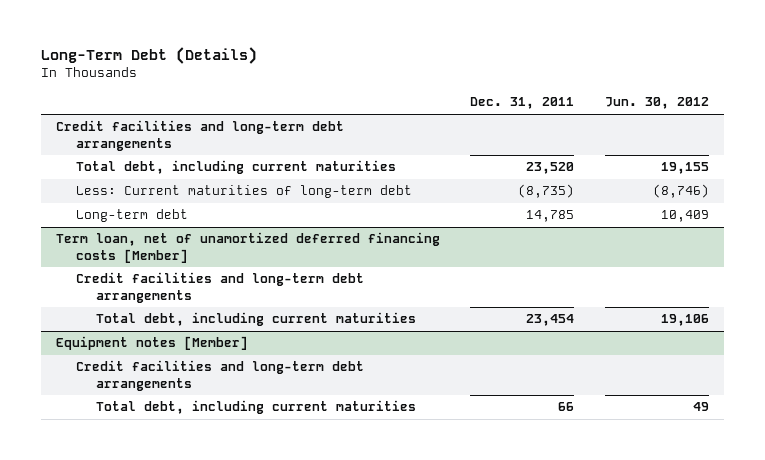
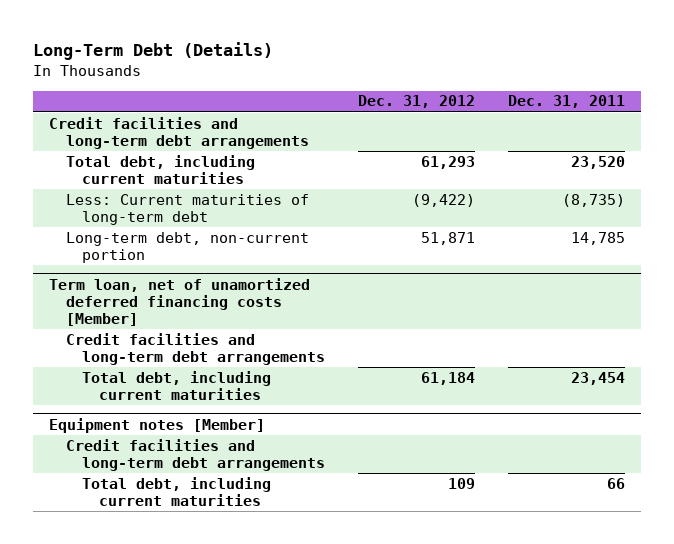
- | Dec. 31, 2011 | Jun. 30, 2012
+ | Dec. 31, 2012 | Dec. 31, 2011
- Long-term debt | 14,785 | 10,409
+ Long-term debt, non-current portion | 51,871 | 14,785

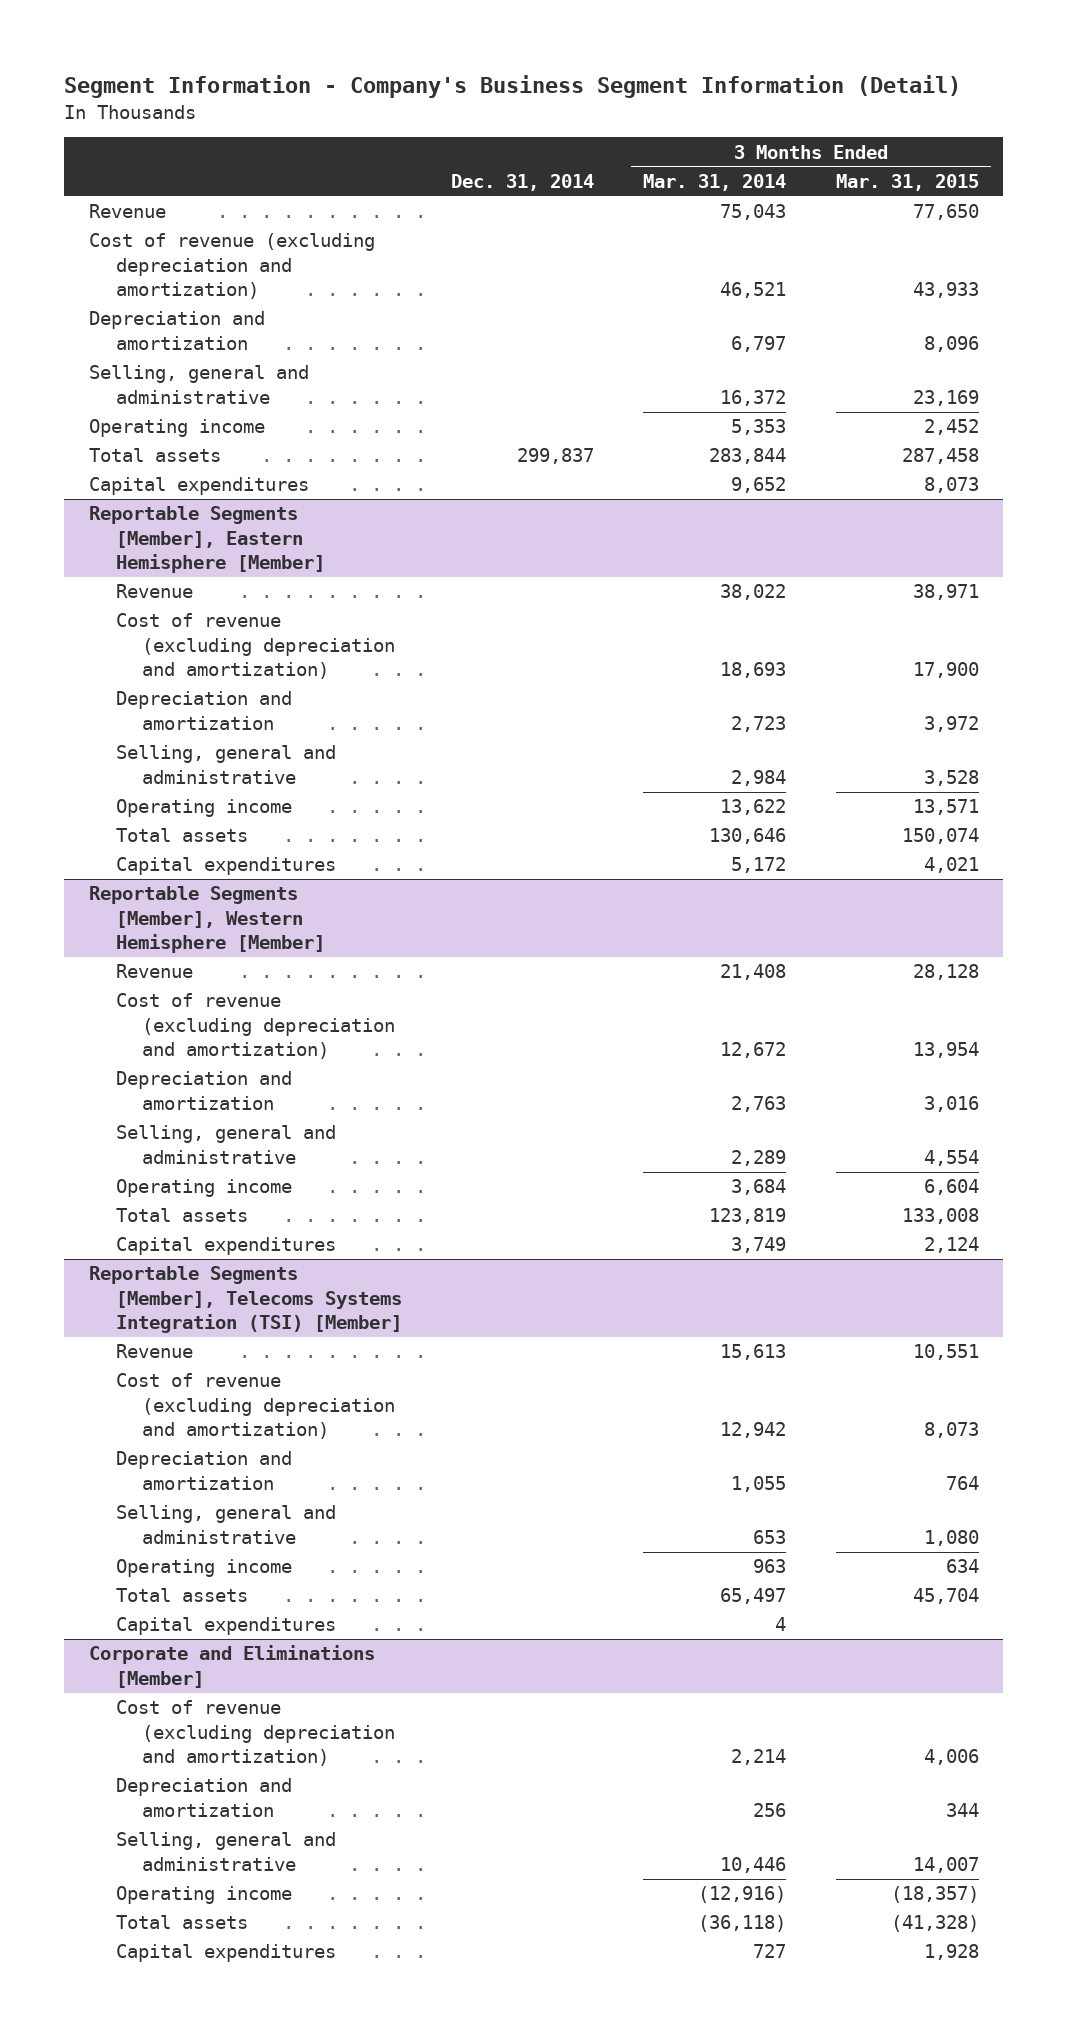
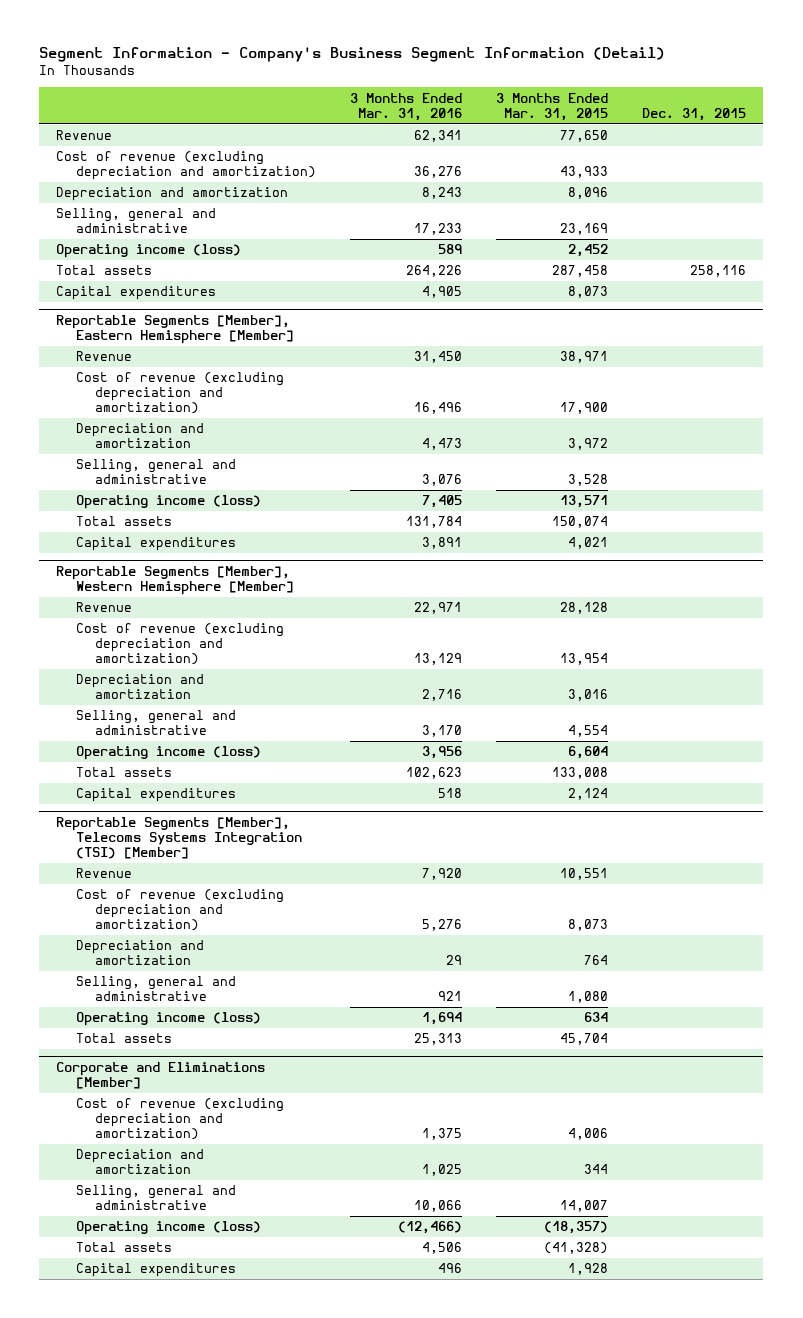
- | Dec. 31, 2014 | 3 Months Ended Mar. 31, 2014 | 3 Months Ended Mar. 31, 2015
+ | 3 Months Ended Mar. 31, 2016 | 3 Months Ended Mar. 31, 2015 | Dec. 31, 2015
- Operating income | | 5,353 | 2,452
+ Operating income (loss) | 589 | 2,452 |
@ Reportable Segments [Member], Eastern Hemisphere [Member]
- Operating income | | 13,622 | 13,571
+ Operating income (loss) | 7,405 | 13,571 |
@ Reportable Segments [Member], Western Hemisphere [Member]
- Operating income | | 3,684 | 6,604
+ Operating income (loss) | 3,956 | 6,604 |
@ Reportable Segments [Member], Telecoms Systems Integration (TSI) [Member]
- Operating income | | 963 | 634
+ Operating income (loss) | 1,694 | 634 |
- Capital expenditures | | 4 |
@ Corporate and Eliminations [Member]
- Operating income | | (12,916) | (18,357)
+ Operating income (loss) | (12,466) | (18,357) |

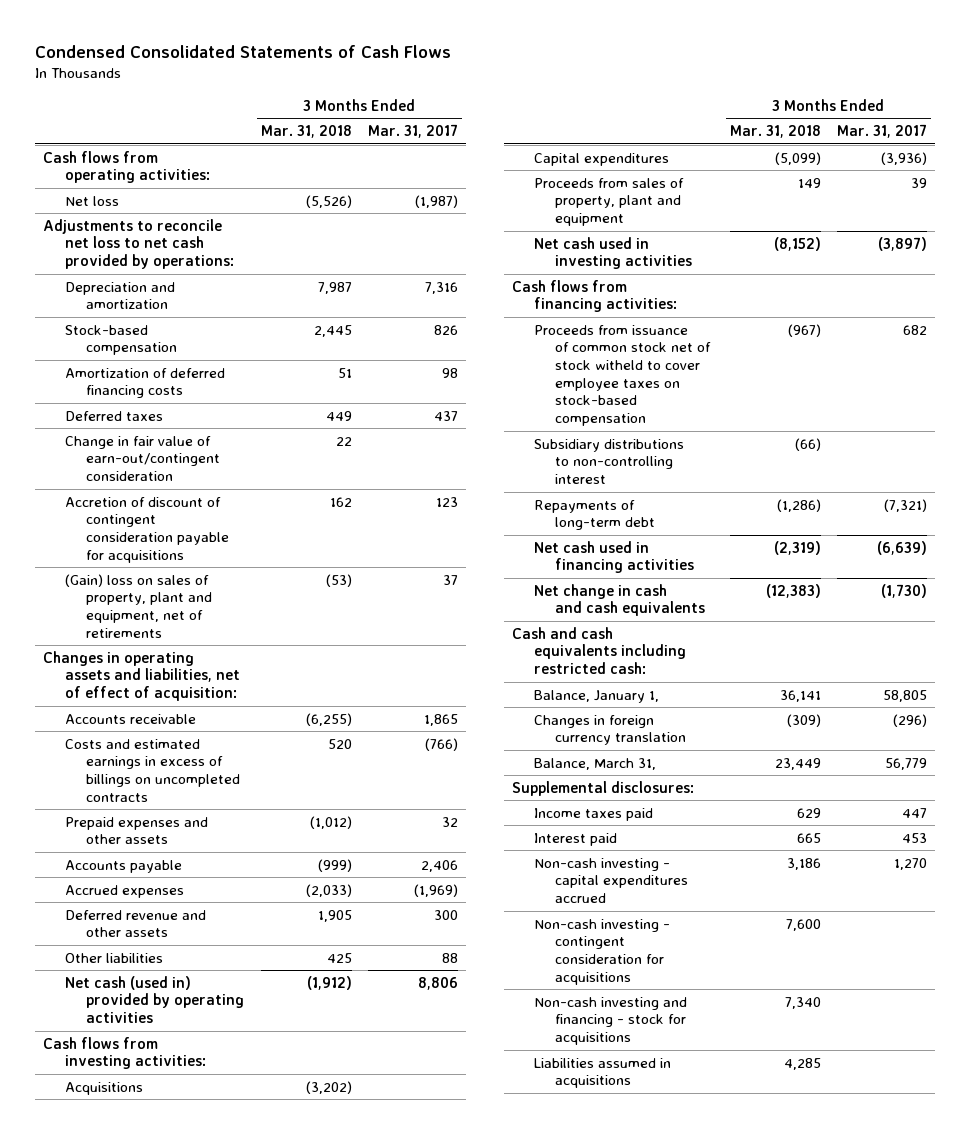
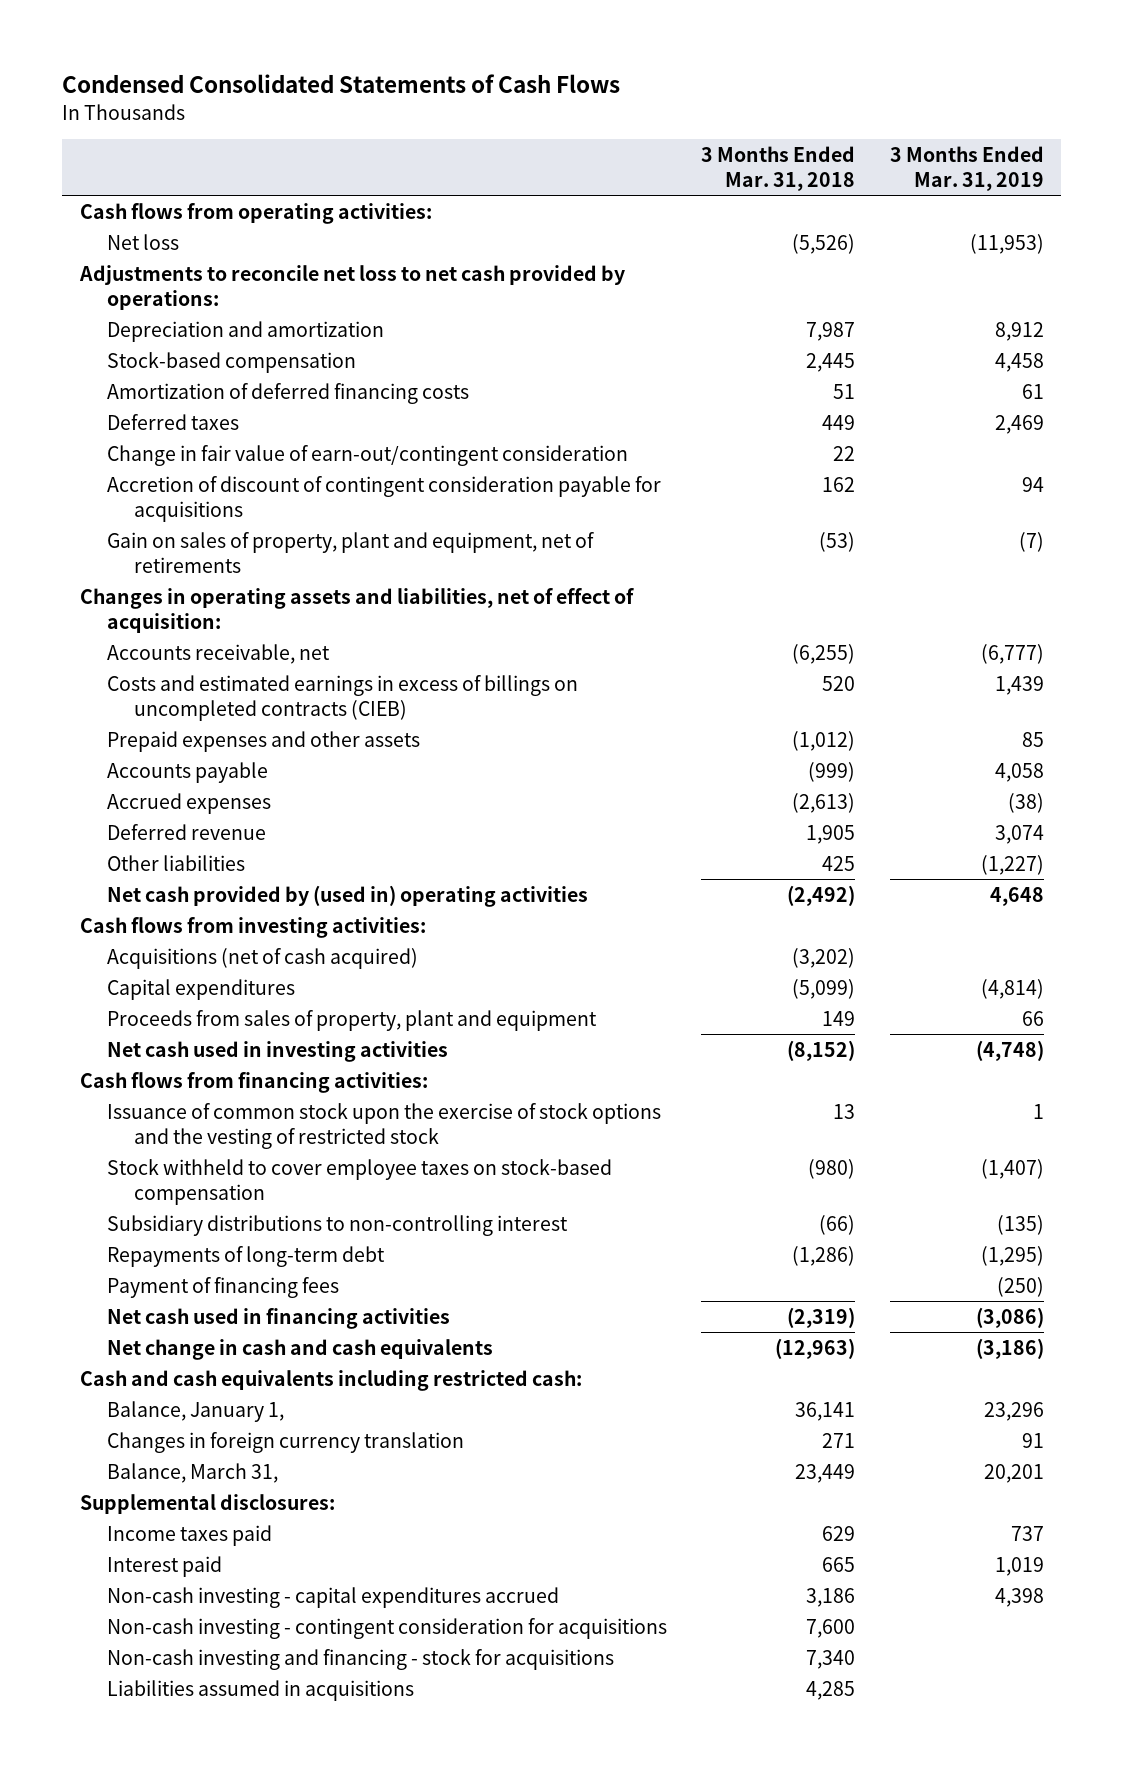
- | 3 Months Ended Mar. 31, 2018 | 3 Months Ended Mar. 31, 2017
+ | 3 Months Ended Mar. 31, 2018 | 3 Months Ended Mar. 31, 2019
- (Gain) loss on sales of property, plant and equipment, net of retirements | (53) | 37
+ Gain on sales of property, plant and equipment, net of retirements | (53) | (7)
- Accounts receivable | (6,255) | 1,865
- Costs and estimated earnings in excess of billings on uncompleted contracts | 520 | (766)
+ Accounts receivable, net | (6,255) | (6,777)
+ Costs and estimated earnings in excess of billings on uncompleted contracts (CIEB) | 520 | 1,439
- Accrued expenses | (2,033) | (1,969)
- Deferred revenue and other assets | 1,905 | 300
+ Accrued expenses | (2,613) | (38)
+ Deferred revenue | 1,905 | 3,074
- Net cash (used in) provided by operating activities | (1,912) | 8,806
+ Net cash provided by (used in) operating activities | (2,492) | 4,648
- Acquisitions | (3,202) |
+ Acquisitions (net of cash acquired) | (3,202) |
- Proceeds from issuance of common stock net of stock witheld to cover employee taxes on stock-based compensation | (967) | 682
+ Issuance of common stock upon the exercise of stock options and the vesting of restricted stock | 13 | 1
+ Stock withheld to cover employee taxes on stock-based compensation | (980) | (1,407)
+ Payment of financing fees | | (250)
- Net change in cash and cash equivalents | (12,383) | (1,730)
+ Net change in cash and cash equivalents | (12,963) | (3,186)
- Changes in foreign currency translation | (309) | (296)
+ Changes in foreign currency translation | 271 | 91

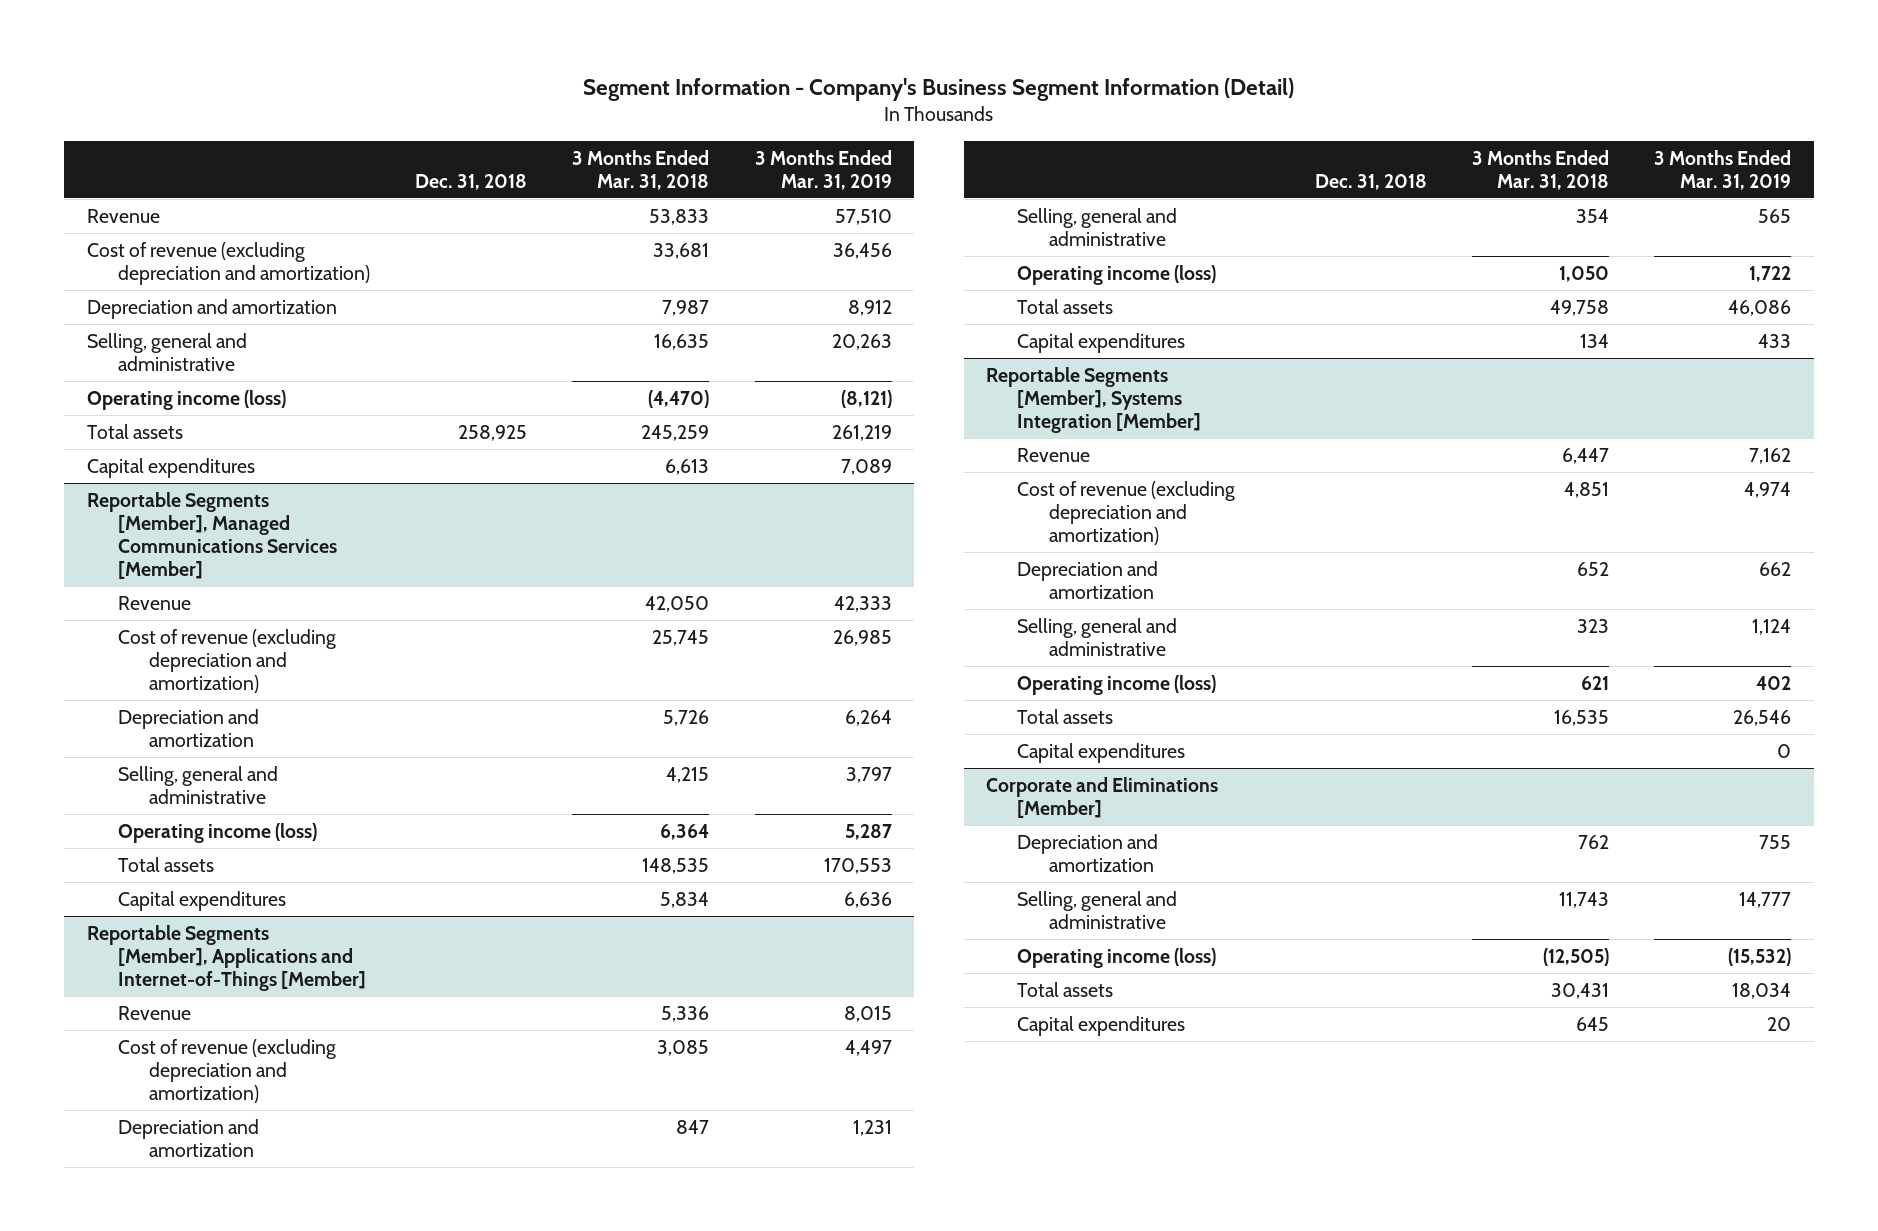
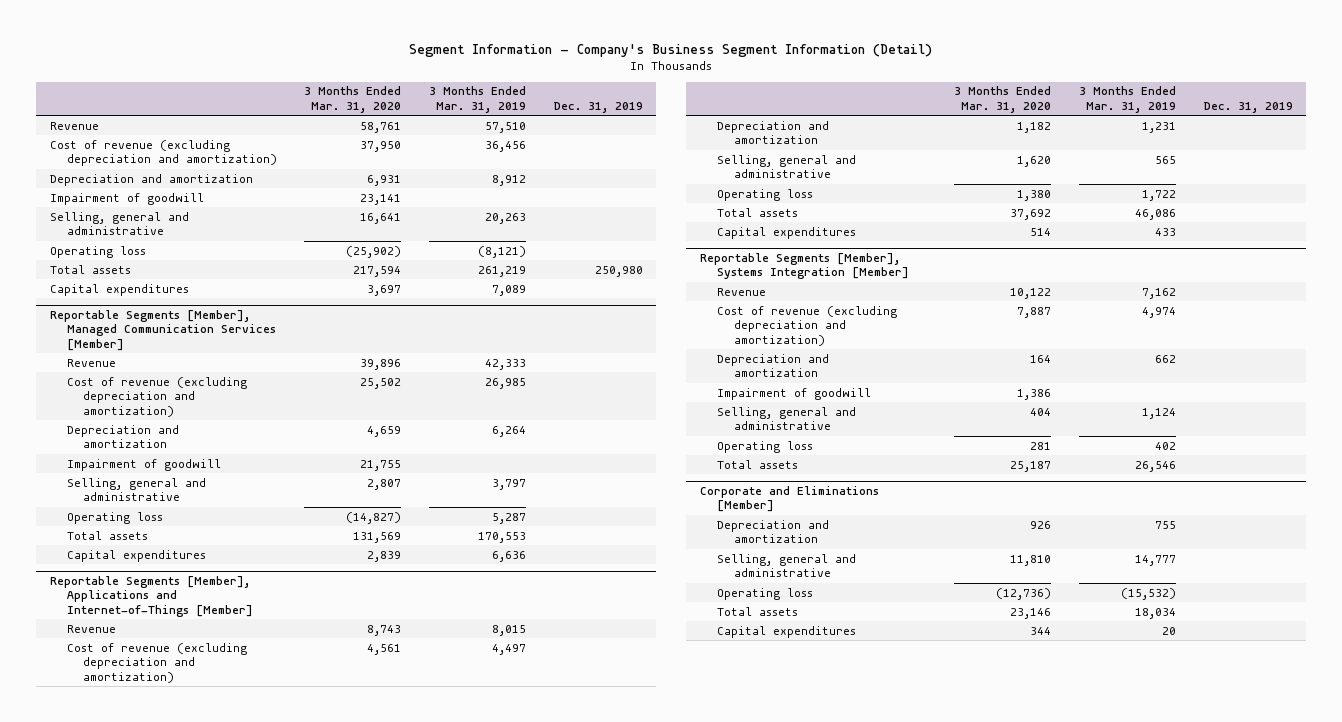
- | Dec. 31, 2018 | 3 Months Ended Mar. 31, 2018 | 3 Months Ended Mar. 31, 2019
+ | 3 Months Ended Mar. 31, 2020 | 3 Months Ended Mar. 31, 2019 | Dec. 31, 2019
+ Impairment of goodwill | 23,141 | |
- Operating income (loss) | | (4,470) | (8,121)
+ Operating loss | (25,902) | (8,121) |
- Reportable Segments [Member], Managed Communications Services [Member]
+ Reportable Segments [Member], Managed Communication Services [Member]
+ Impairment of goodwill | 21,755 | |
- Operating income (loss) | | 6,364 | 5,287
+ Operating loss | (14,827) | 5,287 |
@ Reportable Segments [Member], Applications and Internet-of-Things [Member]
- Operating income (loss) | | 1,050 | 1,722
+ Operating loss | 1,380 | 1,722 |
@ Reportable Segments [Member], Systems Integration [Member]
+ Impairment of goodwill | 1,386 | |
- Operating income (loss) | | 621 | 402
+ Operating loss | 281 | 402 |
- Capital expenditures | | | 0
@ Corporate and Eliminations [Member]
- Operating income (loss) | | (12,505) | (15,532)
+ Operating loss | (12,736) | (15,532) |

